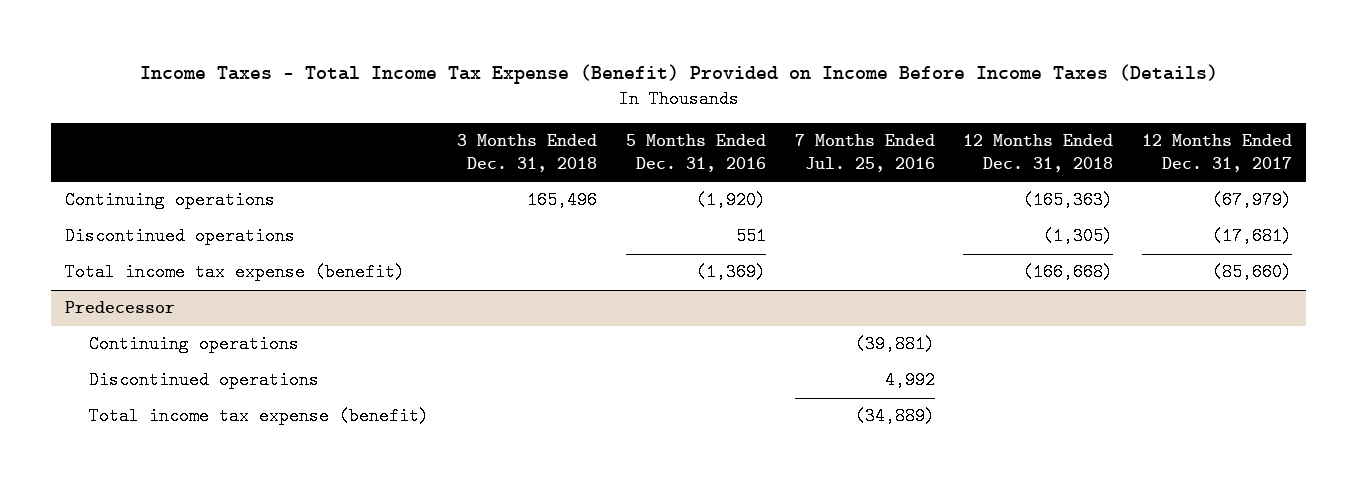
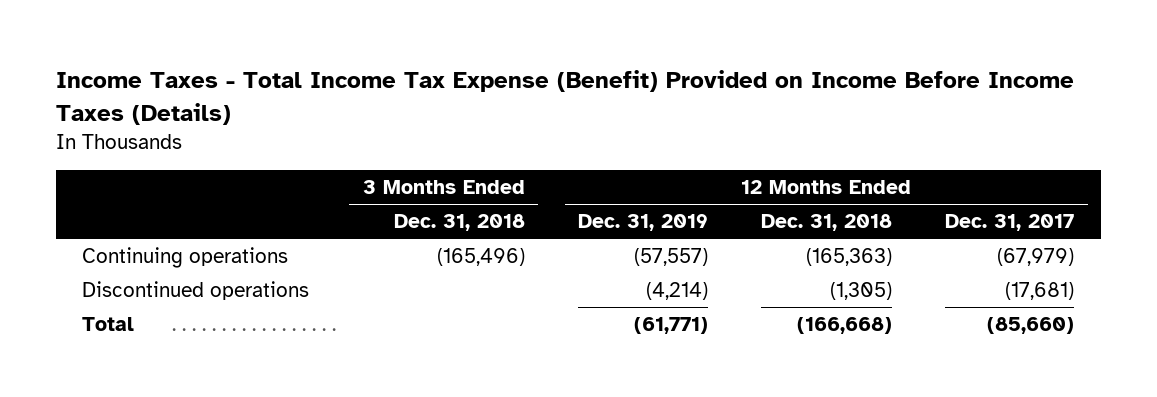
- | 3 Months Ended Dec. 31, 2018 | 5 Months Ended Dec. 31, 2016 | 7 Months Ended Jul. 25, 2016 | 12 Months Ended Dec. 31, 2018 | 12 Months Ended Dec. 31, 2017
+ | 3 Months Ended Dec. 31, 2018 | 12 Months Ended Dec. 31, 2019 | 12 Months Ended Dec. 31, 2018 | 12 Months Ended Dec. 31, 2017
- Continuing operations | 165,496 | (1,920) | | (165,363) | (67,979)
+ Continuing operations | (165,496) | (57,557) | (165,363) | (67,979)
- Total income tax expense (benefit) | | (1,369) | | (166,668) | (85,660)
- Predecessor
- Continuing operations | | | (39,881) | |
- Discontinued operations | | | 4,992 | |
- Total income tax expense (benefit) | | | (34,889) | |
+ Total | | (61,771) | (166,668) | (85,660)

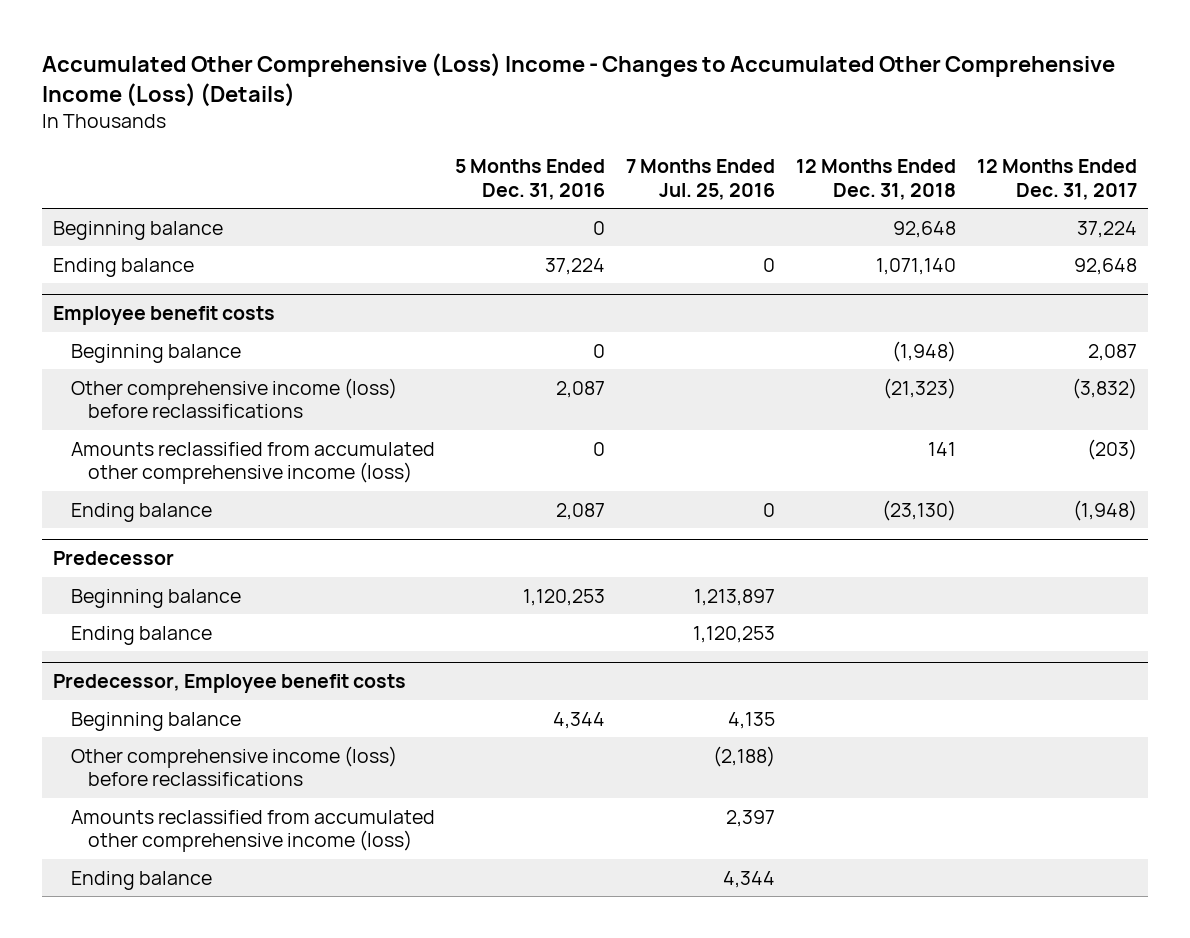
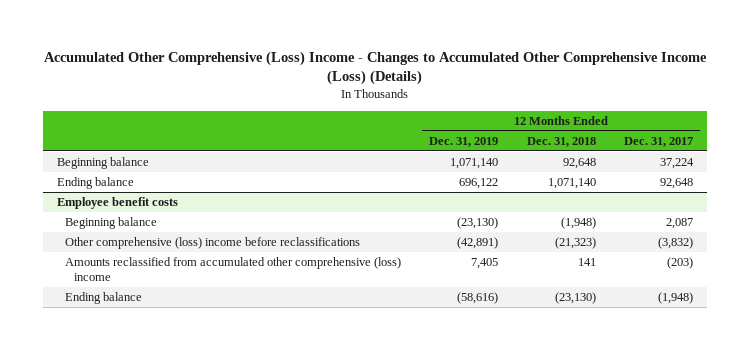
- | 5 Months Ended Dec. 31, 2016 | 7 Months Ended Jul. 25, 2016 | 12 Months Ended Dec. 31, 2018 | 12 Months Ended Dec. 31, 2017
+ | 12 Months Ended Dec. 31, 2019 | 12 Months Ended Dec. 31, 2018 | 12 Months Ended Dec. 31, 2017
@ Employee benefit costs
- Other comprehensive income (loss) before reclassifications | 2,087 | | (21,323) | (3,832)
- Amounts reclassified from accumulated other comprehensive income (loss) | 0 | | 141 | (203)
+ Other comprehensive (loss) income before reclassifications | (42,891) | (21,323) | (3,832)
+ Amounts reclassified from accumulated other comprehensive (loss) income | 7,405 | 141 | (203)
- Predecessor
- Beginning balance | 1,120,253 | 1,213,897 | |
- Ending balance | | 1,120,253 | |
- Predecessor, Employee benefit costs
- Beginning balance | 4,344 | 4,135 | |
- Other comprehensive income (loss) before reclassifications | | (2,188) | |
- Amounts reclassified from accumulated other comprehensive income (loss) | | 2,397 | |
- Ending balance | | 4,344 | |

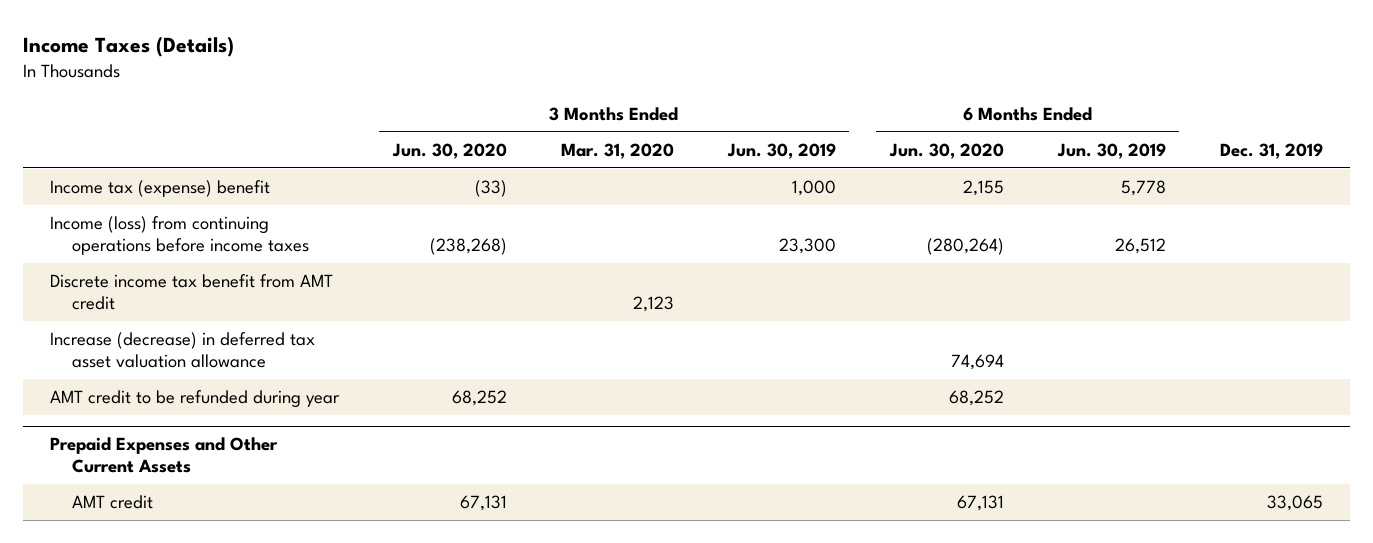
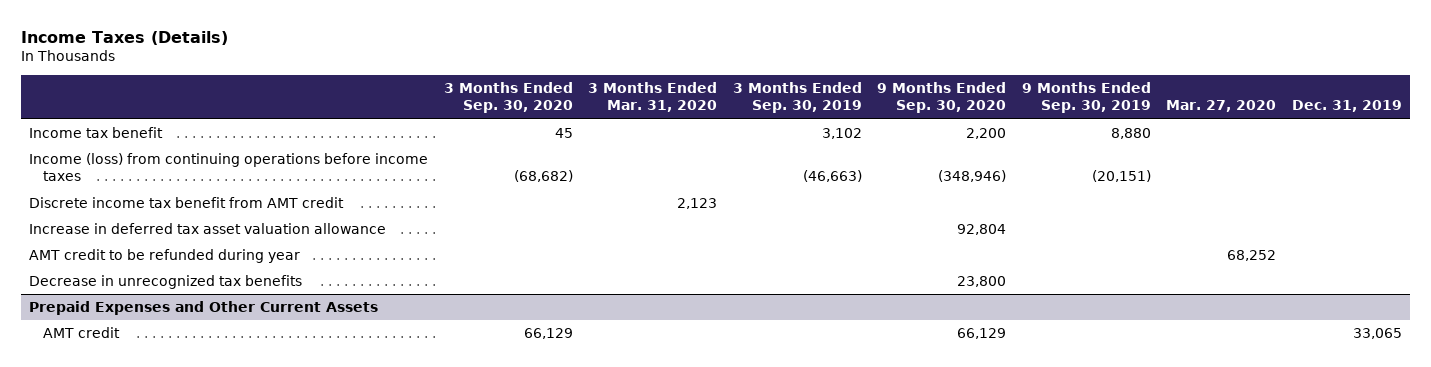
- | 3 Months Ended Jun. 30, 2020 | 3 Months Ended Mar. 31, 2020 | 3 Months Ended Jun. 30, 2019 | 6 Months Ended Jun. 30, 2020 | 6 Months Ended Jun. 30, 2019 | Dec. 31, 2019
+ | 3 Months Ended Sep. 30, 2020 | 3 Months Ended Mar. 31, 2020 | 3 Months Ended Sep. 30, 2019 | 9 Months Ended Sep. 30, 2020 | 9 Months Ended Sep. 30, 2019 | Mar. 27, 2020 | Dec. 31, 2019
- Income tax (expense) benefit | (33) | | 1,000 | 2,155 | 5,778 |
+ Income tax benefit | 45 | | 3,102 | 2,200 | 8,880 | |
- Increase (decrease) in deferred tax asset valuation allowance | | | | 74,694 | |
+ Increase in deferred tax asset valuation allowance | | | | 92,804 | | |
+ Decrease in unrecognized tax benefits | | | | 23,800 | | |

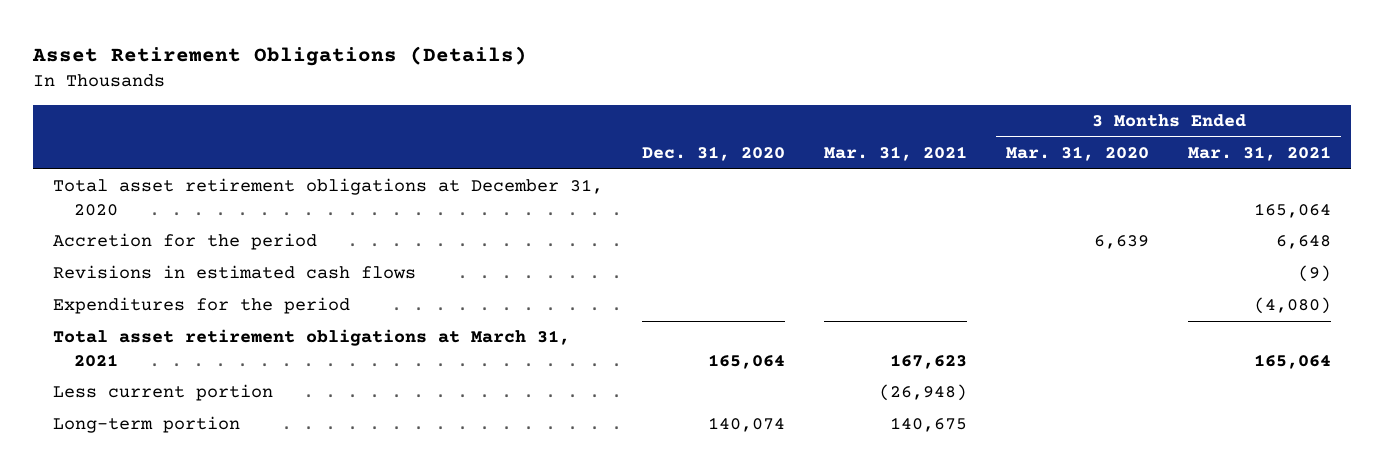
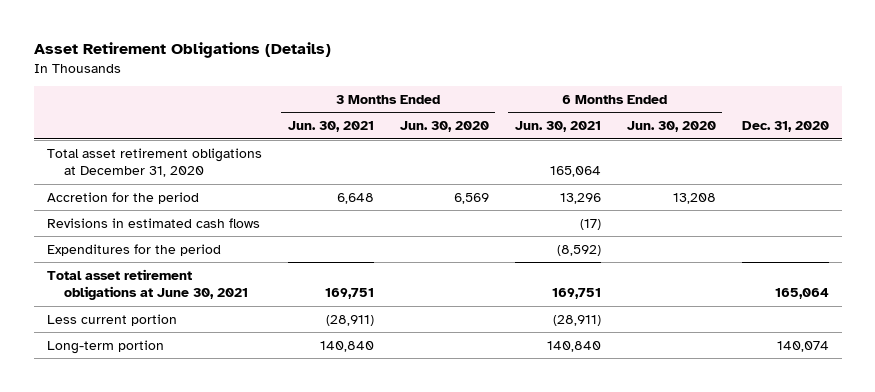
- | Dec. 31, 2020 | Mar. 31, 2021 | 3 Months Ended Mar. 31, 2020 | 3 Months Ended Mar. 31, 2021
+ | 3 Months Ended Jun. 30, 2021 | 3 Months Ended Jun. 30, 2020 | 6 Months Ended Jun. 30, 2021 | 6 Months Ended Jun. 30, 2020 | Dec. 31, 2020
- Total asset retirement obligations at March 31, 2021 | 165,064 | 167,623 | | 165,064
+ Total asset retirement obligations at June 30, 2021 | 169,751 | | 169,751 | | 165,064

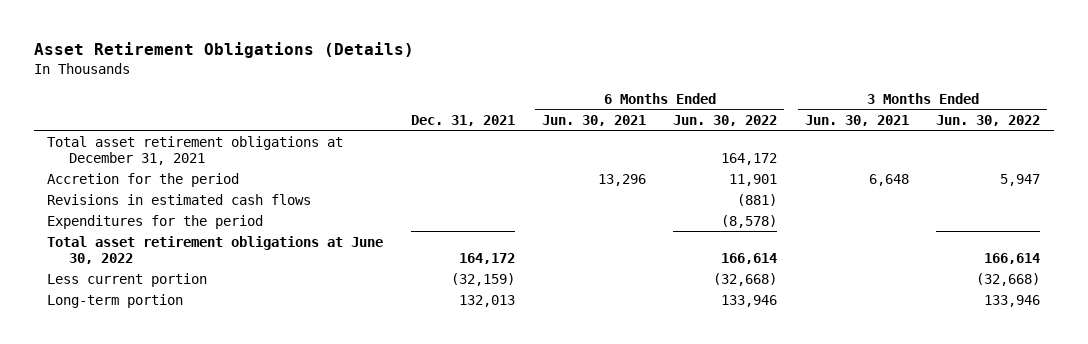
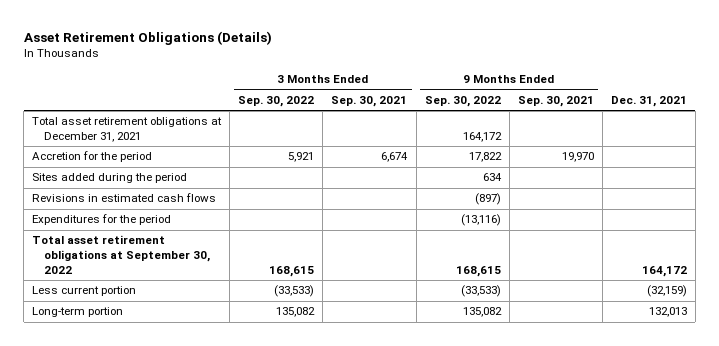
- | Dec. 31, 2021 | 6 Months Ended Jun. 30, 2021 | 6 Months Ended Jun. 30, 2022 | 3 Months Ended Jun. 30, 2021 | 3 Months Ended Jun. 30, 2022
+ | 3 Months Ended Sep. 30, 2022 | 3 Months Ended Sep. 30, 2021 | 9 Months Ended Sep. 30, 2022 | 9 Months Ended Sep. 30, 2021 | Dec. 31, 2021
+ Sites added during the period | | | 634 | |
- Total asset retirement obligations at June 30, 2022 | 164,172 | | 166,614 | | 166,614
+ Total asset retirement obligations at September 30, 2022 | 168,615 | | 168,615 | | 164,172

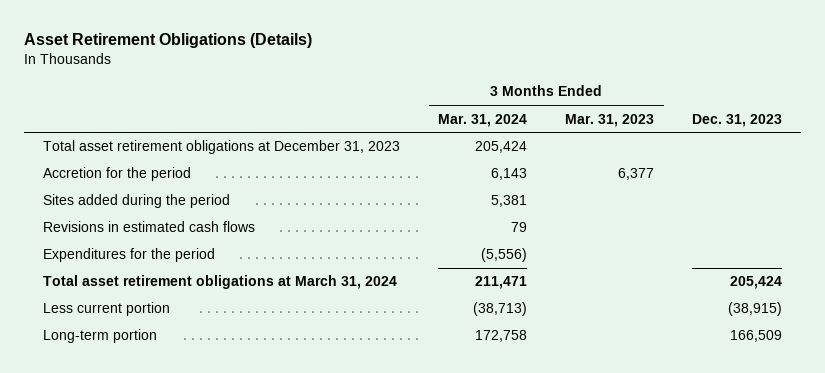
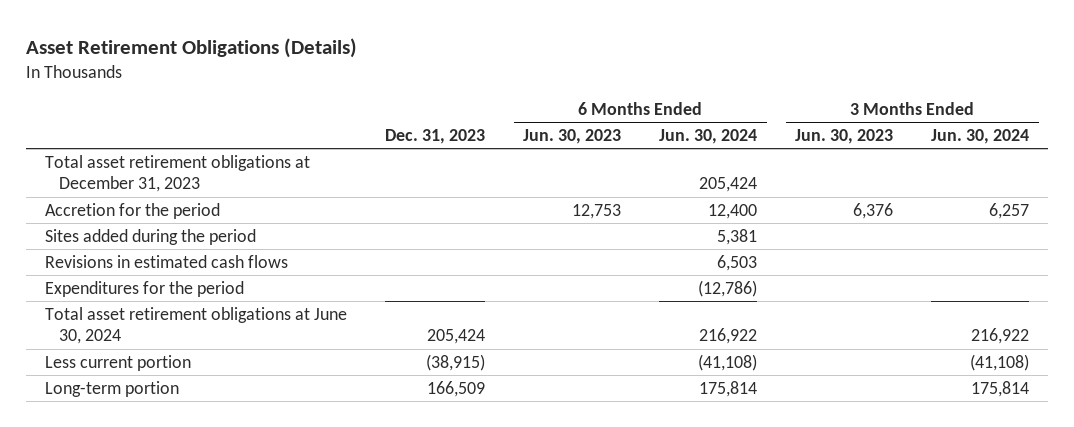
- | 3 Months Ended Mar. 31, 2024 | 3 Months Ended Mar. 31, 2023 | Dec. 31, 2023
+ | Dec. 31, 2023 | 6 Months Ended Jun. 30, 2023 | 6 Months Ended Jun. 30, 2024 | 3 Months Ended Jun. 30, 2023 | 3 Months Ended Jun. 30, 2024
- Total asset retirement obligations at March 31, 2024 | 211,471 | | 205,424
+ Total asset retirement obligations at June 30, 2024 | 205,424 | | 216,922 | | 216,922

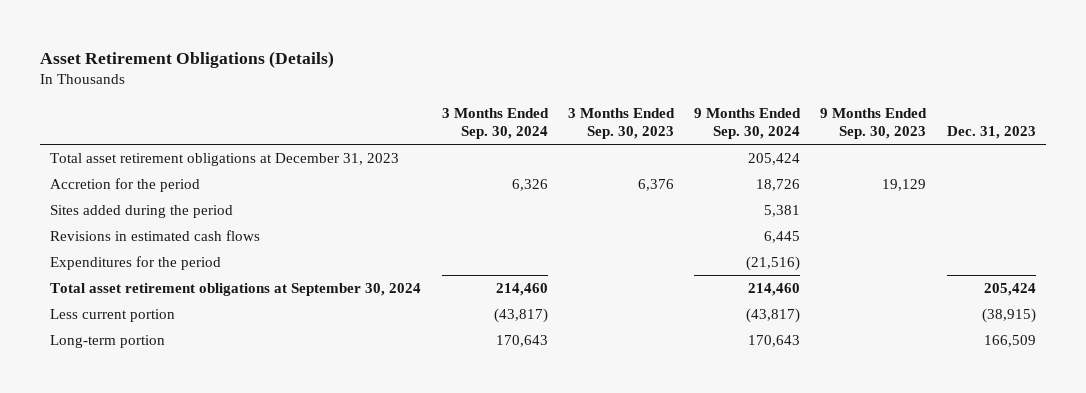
- | Dec. 31, 2023 | 6 Months Ended Jun. 30, 2023 | 6 Months Ended Jun. 30, 2024 | 3 Months Ended Jun. 30, 2023 | 3 Months Ended Jun. 30, 2024
+ | 3 Months Ended Sep. 30, 2024 | 3 Months Ended Sep. 30, 2023 | 9 Months Ended Sep. 30, 2024 | 9 Months Ended Sep. 30, 2023 | Dec. 31, 2023
- Total asset retirement obligations at June 30, 2024 | 205,424 | | 216,922 | | 216,922
+ Total asset retirement obligations at September 30, 2024 | 214,460 | | 214,460 | | 205,424

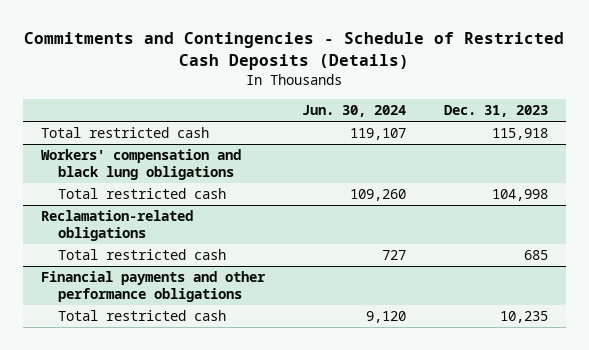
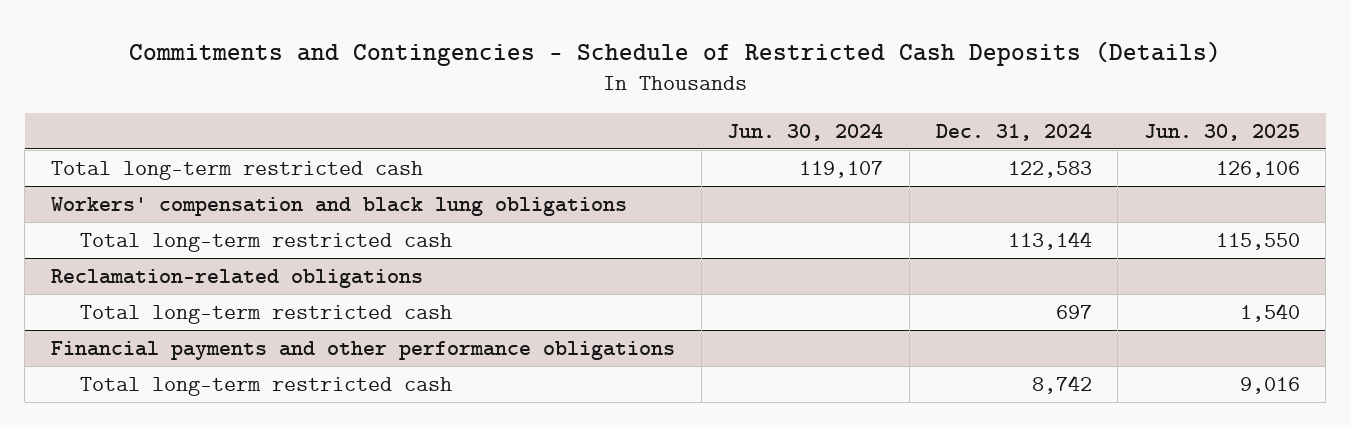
- | Jun. 30, 2024 | Dec. 31, 2023
+ | Jun. 30, 2024 | Dec. 31, 2024 | Jun. 30, 2025
- Total restricted cash | 119,107 | 115,918
+ Total long-term restricted cash | 119,107 | 122,583 | 126,106
@ Workers' compensation and black lung obligations
- Total restricted cash | 109,260 | 104,998
+ Total long-term restricted cash | | 113,144 | 115,550
@ Reclamation-related obligations
- Total restricted cash | 727 | 685
+ Total long-term restricted cash | | 697 | 1,540
@ Financial payments and other performance obligations
- Total restricted cash | 9,120 | 10,235
+ Total long-term restricted cash | | 8,742 | 9,016

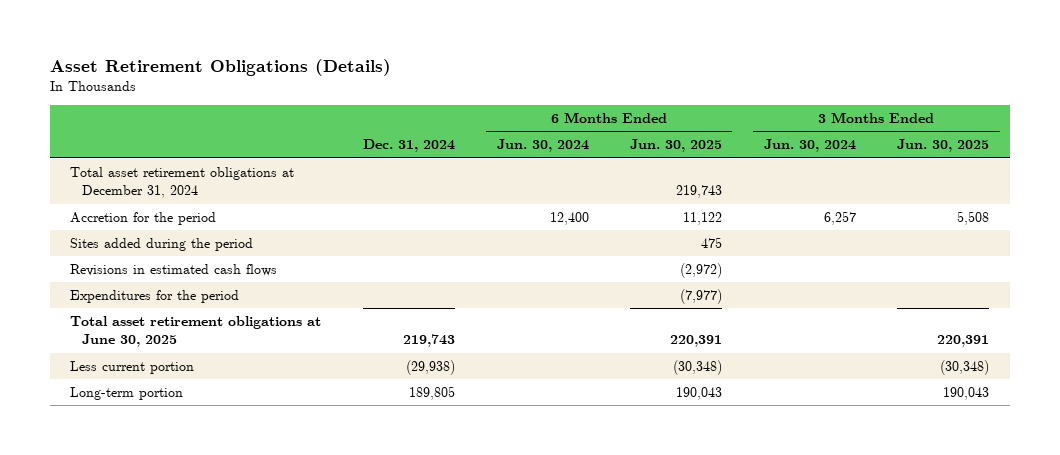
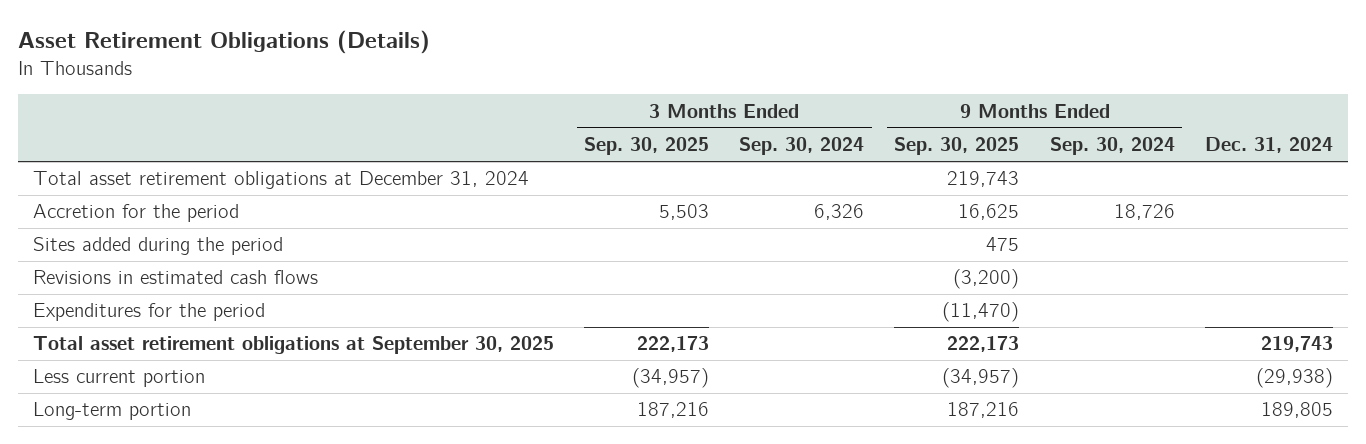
- | Dec. 31, 2024 | 6 Months Ended Jun. 30, 2024 | 6 Months Ended Jun. 30, 2025 | 3 Months Ended Jun. 30, 2024 | 3 Months Ended Jun. 30, 2025
+ | 3 Months Ended Sep. 30, 2025 | 3 Months Ended Sep. 30, 2024 | 9 Months Ended Sep. 30, 2025 | 9 Months Ended Sep. 30, 2024 | Dec. 31, 2024
- Total asset retirement obligations at June 30, 2025 | 219,743 | | 220,391 | | 220,391
+ Total asset retirement obligations at September 30, 2025 | 222,173 | | 222,173 | | 219,743

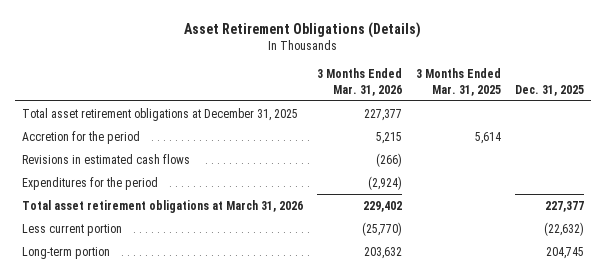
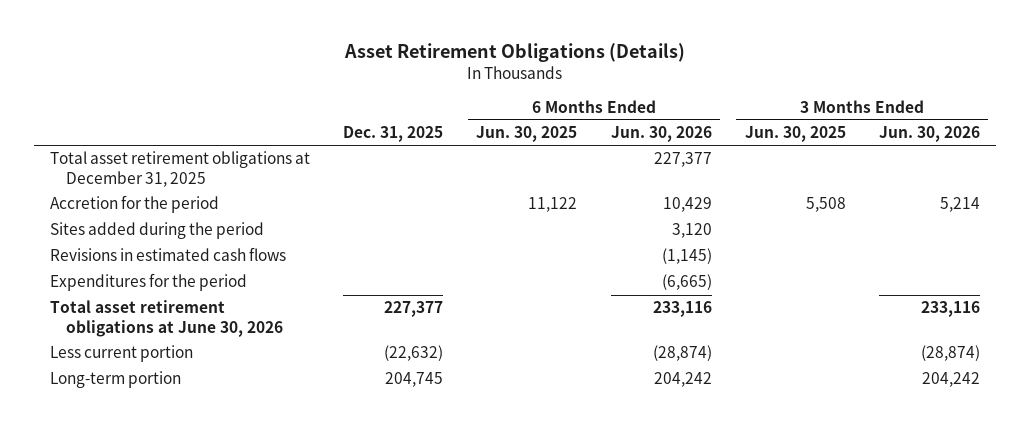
- | 3 Months Ended Mar. 31, 2026 | 3 Months Ended Mar. 31, 2025 | Dec. 31, 2025
+ | Dec. 31, 2025 | 6 Months Ended Jun. 30, 2025 | 6 Months Ended Jun. 30, 2026 | 3 Months Ended Jun. 30, 2025 | 3 Months Ended Jun. 30, 2026
+ Sites added during the period | | | 3,120 | |
- Total asset retirement obligations at March 31, 2026 | 229,402 | | 227,377
+ Total asset retirement obligations at June 30, 2026 | 227,377 | | 233,116 | | 233,116

